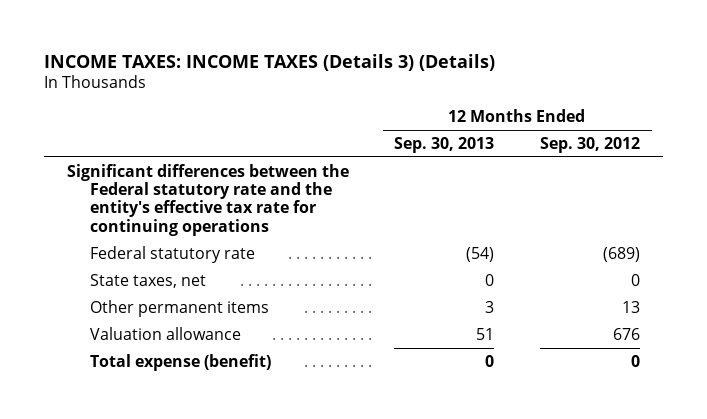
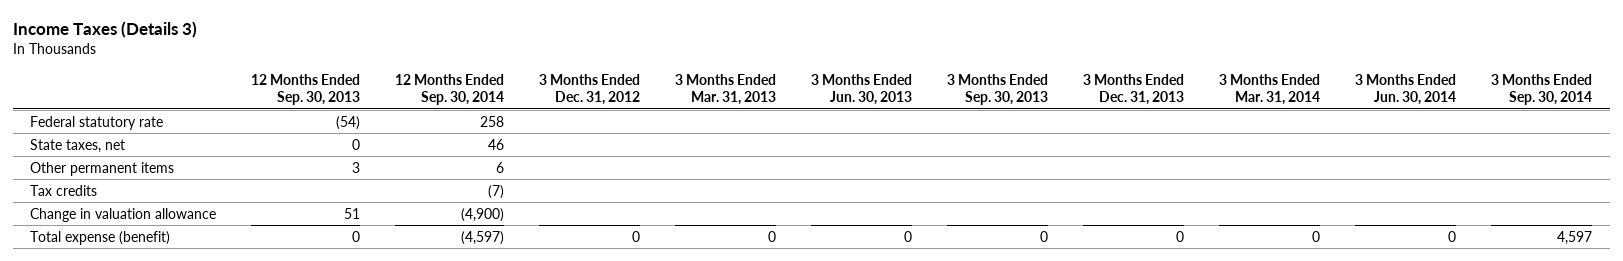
- INCOME TAXES: INCOME TAXES (Details 3) (Details)
+ Income Taxes (Details 3)
- | 12 Months Ended Sep. 30, 2013 | 12 Months Ended Sep. 30, 2012
+ | 12 Months Ended Sep. 30, 2013 | 12 Months Ended Sep. 30, 2014 | 3 Months Ended Dec. 31, 2012 | 3 Months Ended Mar. 31, 2013 | 3 Months Ended Jun. 30, 2013 | 3 Months Ended Sep. 30, 2013 | 3 Months Ended Dec. 31, 2013 | 3 Months Ended Mar. 31, 2014 | 3 Months Ended Jun. 30, 2014 | 3 Months Ended Sep. 30, 2014
- Significant differences between the Federal statutory rate and the entity's effective tax rate for continuing operations
- Valuation allowance | 51 | 676
+ Tax credits | | (7) | | | | | | | |
+ Change in valuation allowance | 51 | (4,900) | | | | | | | |

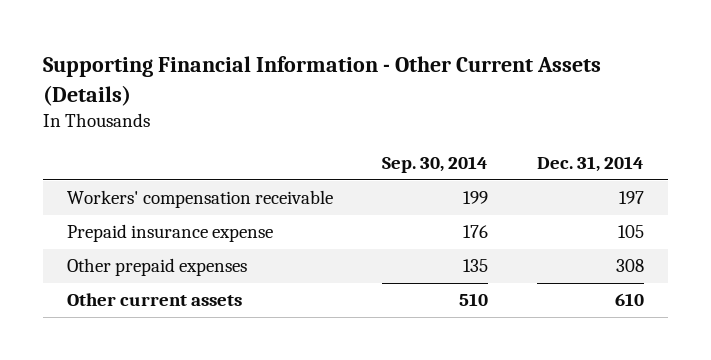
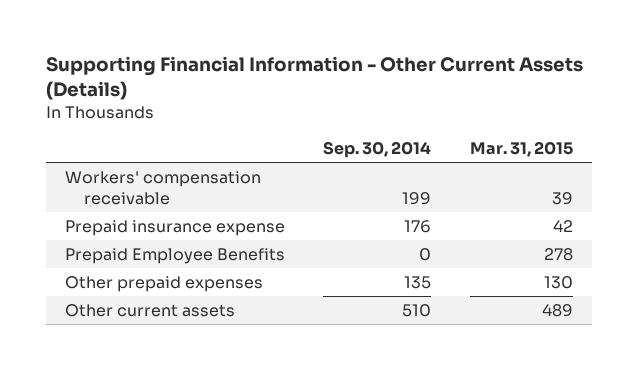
- | Sep. 30, 2014 | Dec. 31, 2014
+ | Sep. 30, 2014 | Mar. 31, 2015
+ Prepaid Employee Benefits | 0 | 278

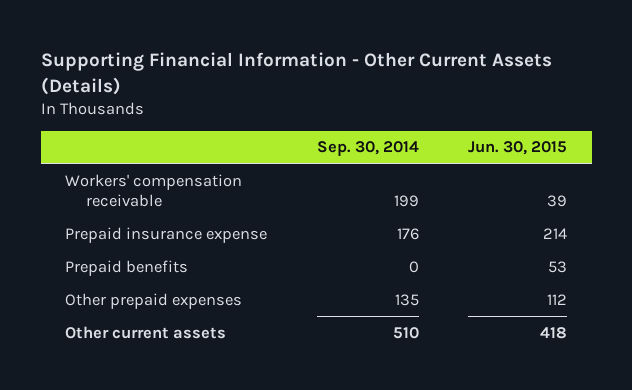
- | Sep. 30, 2014 | Mar. 31, 2015
+ | Sep. 30, 2014 | Jun. 30, 2015
- Prepaid Employee Benefits | 0 | 278
+ Prepaid benefits | 0 | 53

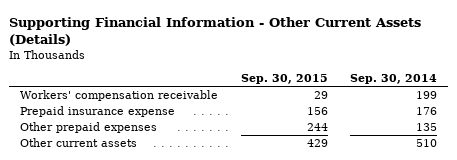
- | Sep. 30, 2014 | Jun. 30, 2015
+ | Sep. 30, 2015 | Sep. 30, 2014
- Prepaid benefits | 0 | 53

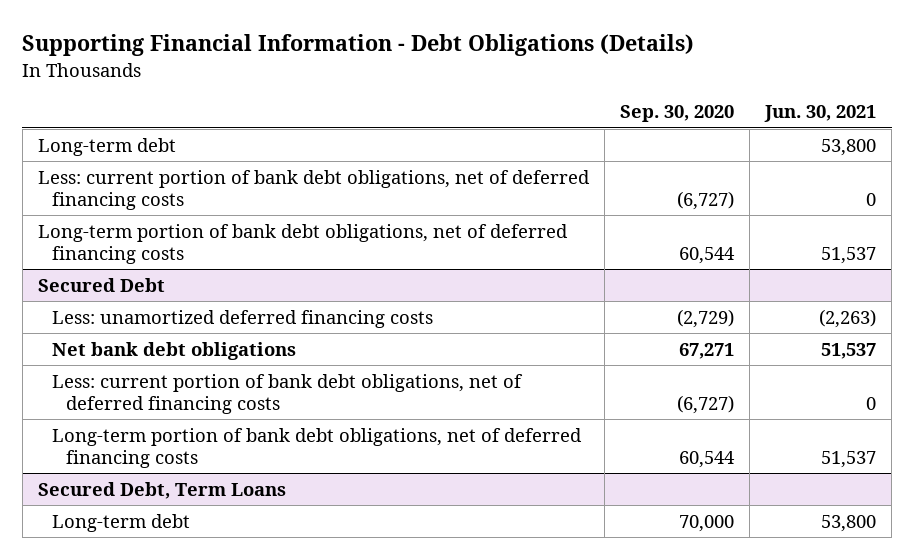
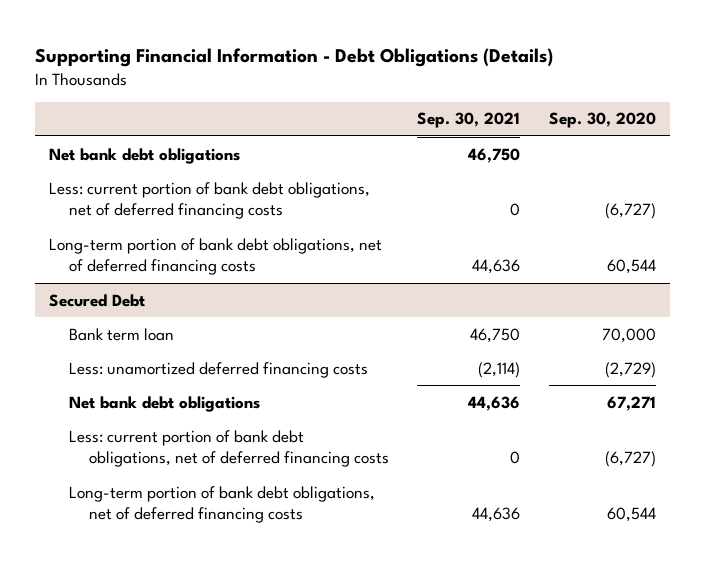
- | Sep. 30, 2020 | Jun. 30, 2021
+ | Sep. 30, 2021 | Sep. 30, 2020
- Long-term debt | | 53,800
+ Net bank debt obligations | 46,750 |
@ Secured Debt
+ Bank term loan | 46,750 | 70,000
- Secured Debt, Term Loans
- Long-term debt | 70,000 | 53,800

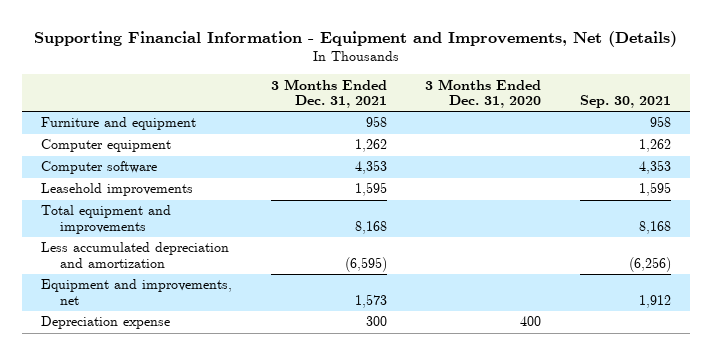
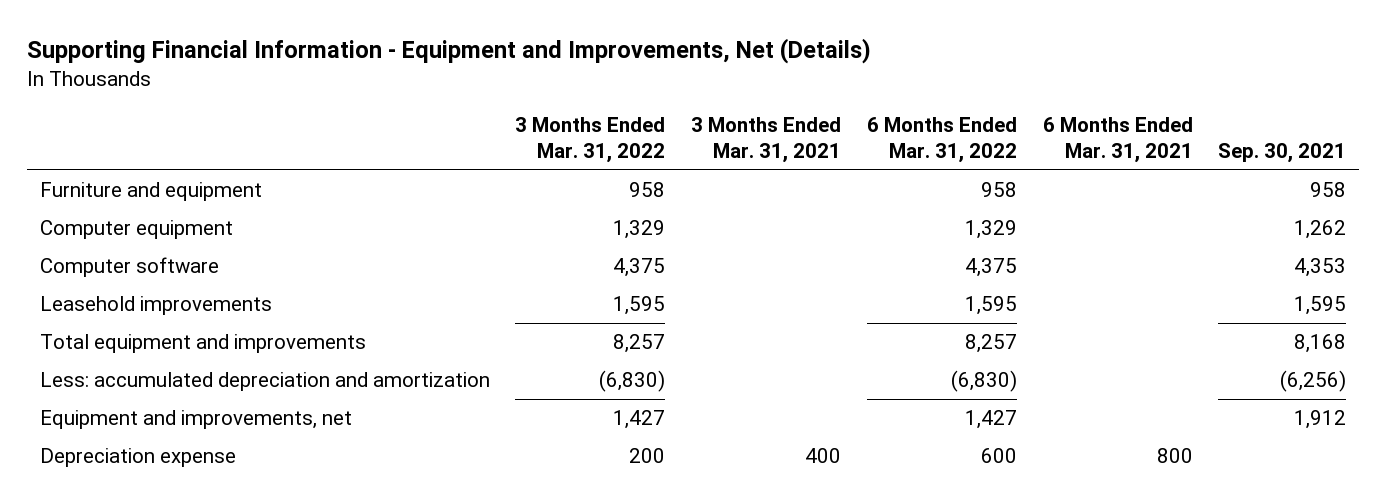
- | 3 Months Ended Dec. 31, 2021 | 3 Months Ended Dec. 31, 2020 | Sep. 30, 2021
+ | 3 Months Ended Mar. 31, 2022 | 3 Months Ended Mar. 31, 2021 | 6 Months Ended Mar. 31, 2022 | 6 Months Ended Mar. 31, 2021 | Sep. 30, 2021
- Less accumulated depreciation and amortization | (6,595) | | (6,256)
+ Less: accumulated depreciation and amortization | (6,830) | | (6,830) | | (6,256)

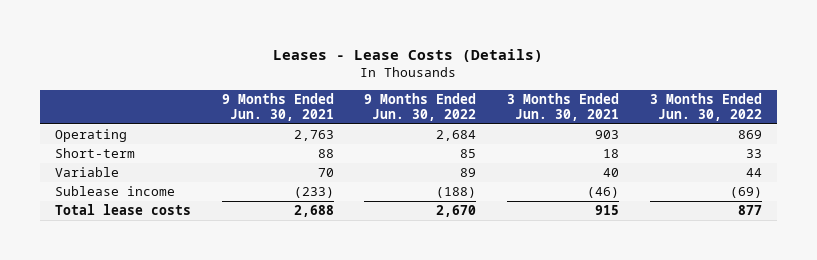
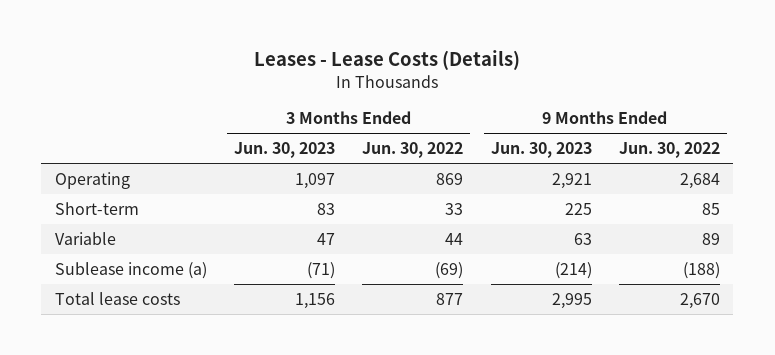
- | 9 Months Ended Jun. 30, 2021 | 9 Months Ended Jun. 30, 2022 | 3 Months Ended Jun. 30, 2021 | 3 Months Ended Jun. 30, 2022
+ | 3 Months Ended Jun. 30, 2023 | 3 Months Ended Jun. 30, 2022 | 9 Months Ended Jun. 30, 2023 | 9 Months Ended Jun. 30, 2022
- Sublease income | (233) | (188) | (46) | (69)
+ Sublease income (a) | (71) | (69) | (214) | (188)

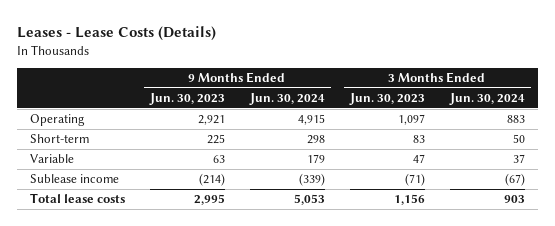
- | 3 Months Ended Jun. 30, 2023 | 3 Months Ended Jun. 30, 2022 | 9 Months Ended Jun. 30, 2023 | 9 Months Ended Jun. 30, 2022
+ | 9 Months Ended Jun. 30, 2023 | 9 Months Ended Jun. 30, 2024 | 3 Months Ended Jun. 30, 2023 | 3 Months Ended Jun. 30, 2024
- Sublease income (a) | (71) | (69) | (214) | (188)
+ Sublease income | (214) | (339) | (71) | (67)

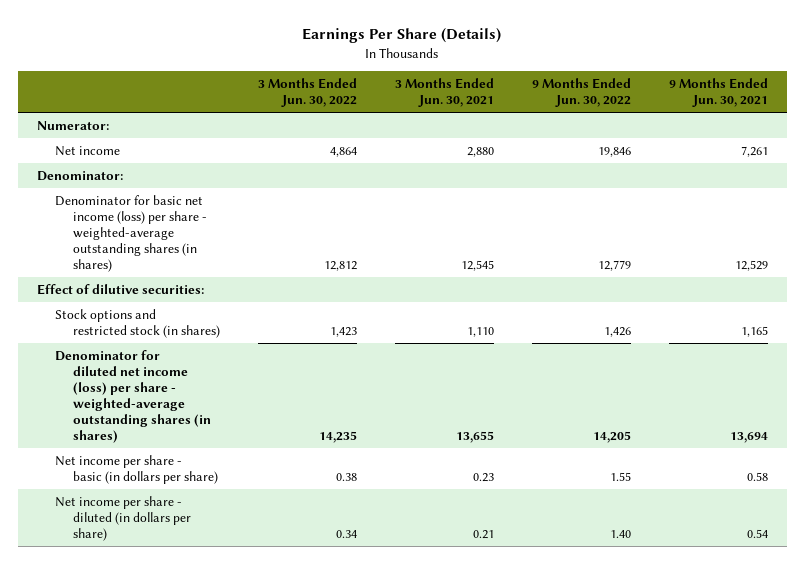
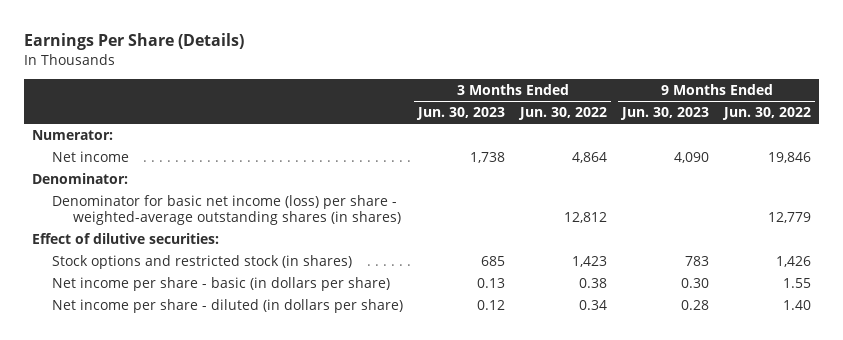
- | 3 Months Ended Jun. 30, 2022 | 3 Months Ended Jun. 30, 2021 | 9 Months Ended Jun. 30, 2022 | 9 Months Ended Jun. 30, 2021
+ | 3 Months Ended Jun. 30, 2023 | 3 Months Ended Jun. 30, 2022 | 9 Months Ended Jun. 30, 2023 | 9 Months Ended Jun. 30, 2022
- Denominator for diluted net income (loss) per share - weighted-average outstanding shares (in shares) | 14,235 | 13,655 | 14,205 | 13,694

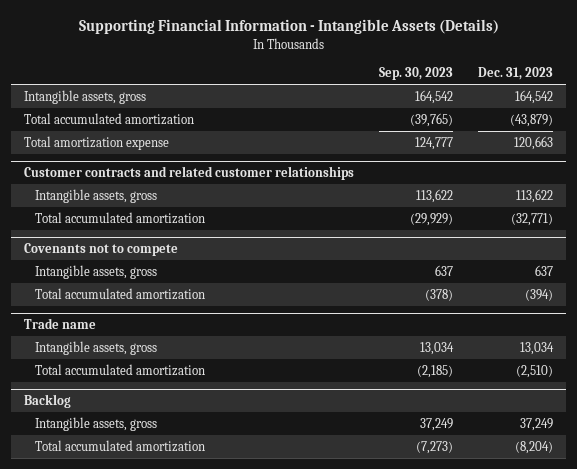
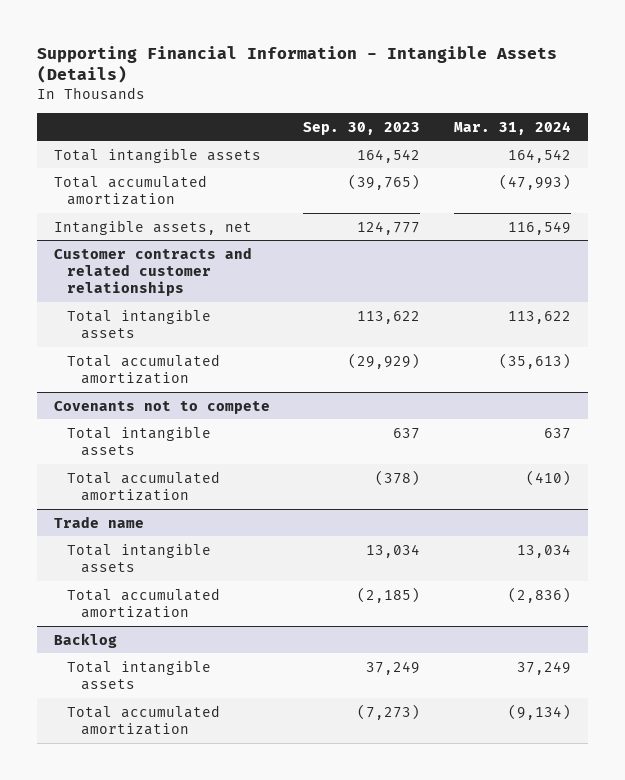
- | Sep. 30, 2023 | Dec. 31, 2023
+ | Sep. 30, 2023 | Mar. 31, 2024
- Intangible assets, gross | 164,542 | 164,542
+ Total intangible assets | 164,542 | 164,542
- Total amortization expense | 124,777 | 120,663
+ Intangible assets, net | 124,777 | 116,549
@ Customer contracts and related customer relationships
- Intangible assets, gross | 113,622 | 113,622
+ Total intangible assets | 113,622 | 113,622
@ Covenants not to compete
- Intangible assets, gross | 637 | 637
+ Total intangible assets | 637 | 637
@ Trade name
- Intangible assets, gross | 13,034 | 13,034
+ Total intangible assets | 13,034 | 13,034
@ Backlog
- Intangible assets, gross | 37,249 | 37,249
+ Total intangible assets | 37,249 | 37,249

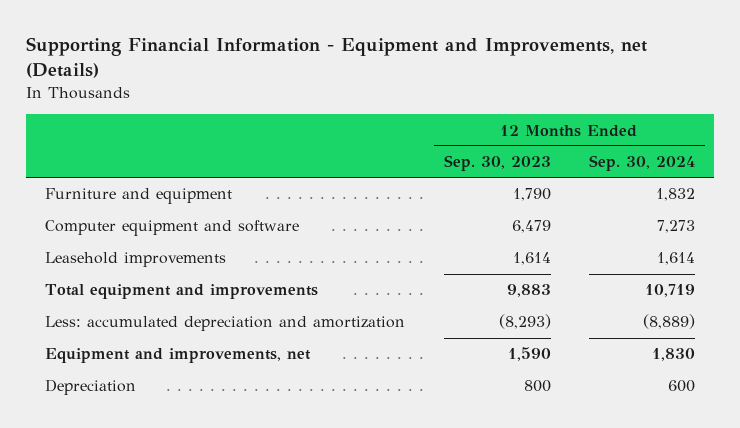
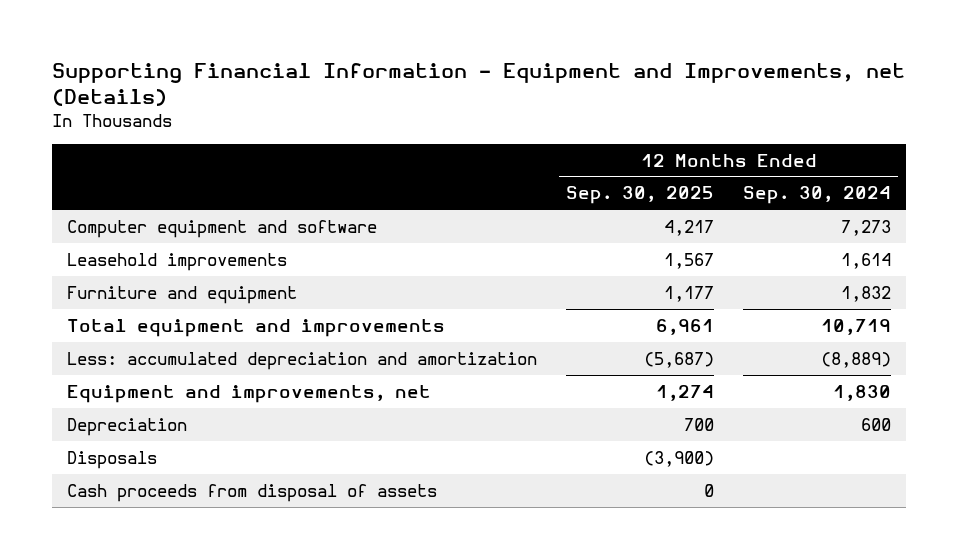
- | 12 Months Ended Sep. 30, 2023 | 12 Months Ended Sep. 30, 2024
+ | 12 Months Ended Sep. 30, 2025 | 12 Months Ended Sep. 30, 2024
moved down: Furniture and equipment | 1,177 | 1,832
+ Disposals | (3,900) |
+ Cash proceeds from disposal of assets | 0 |

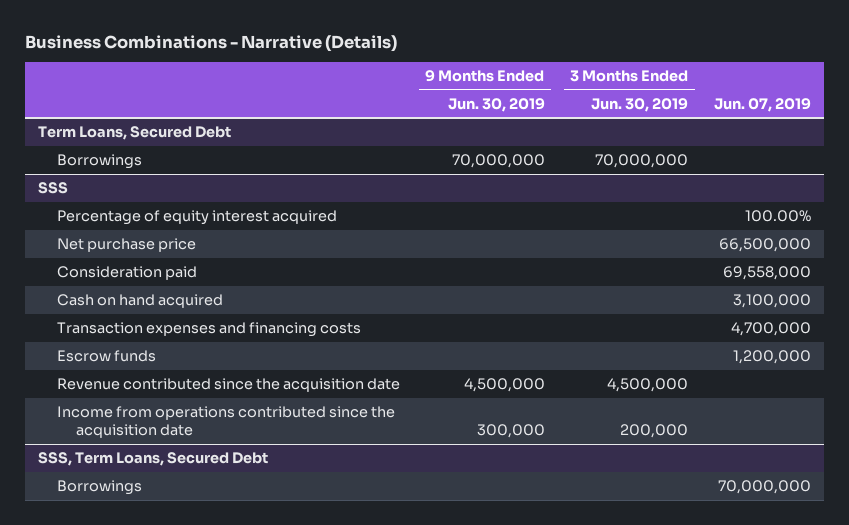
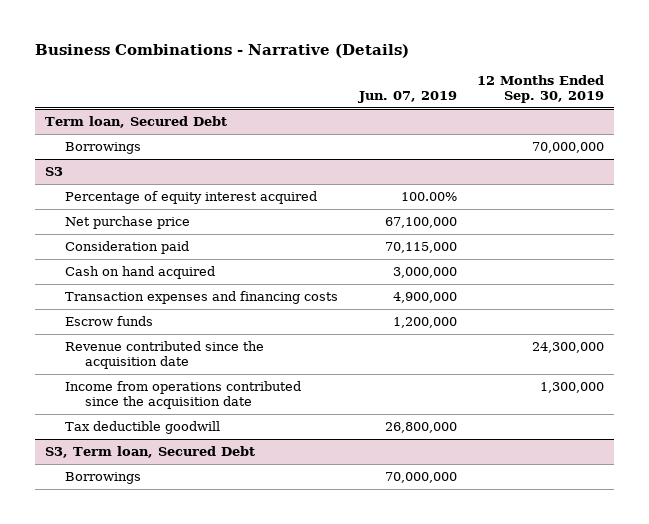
- | 9 Months Ended Jun. 30, 2019 | 3 Months Ended Jun. 30, 2019 | Jun. 07, 2019
+ | Jun. 07, 2019 | 12 Months Ended Sep. 30, 2019
- Term Loans, Secured Debt
+ Term loan, Secured Debt
- SSS
+ S3
- Net purchase price | | | 66,500,000
- Consideration paid | | | 69,558,000
- Cash on hand acquired | | | 3,100,000
- Transaction expenses and financing costs | | | 4,700,000
+ Net purchase price | 67,100,000 |
+ Consideration paid | 70,115,000 |
+ Cash on hand acquired | 3,000,000 |
+ Transaction expenses and financing costs | 4,900,000 |
- SSS, Term Loans, Secured Debt
+ Tax deductible goodwill | 26,800,000 |
+ S3, Term loan, Secured Debt

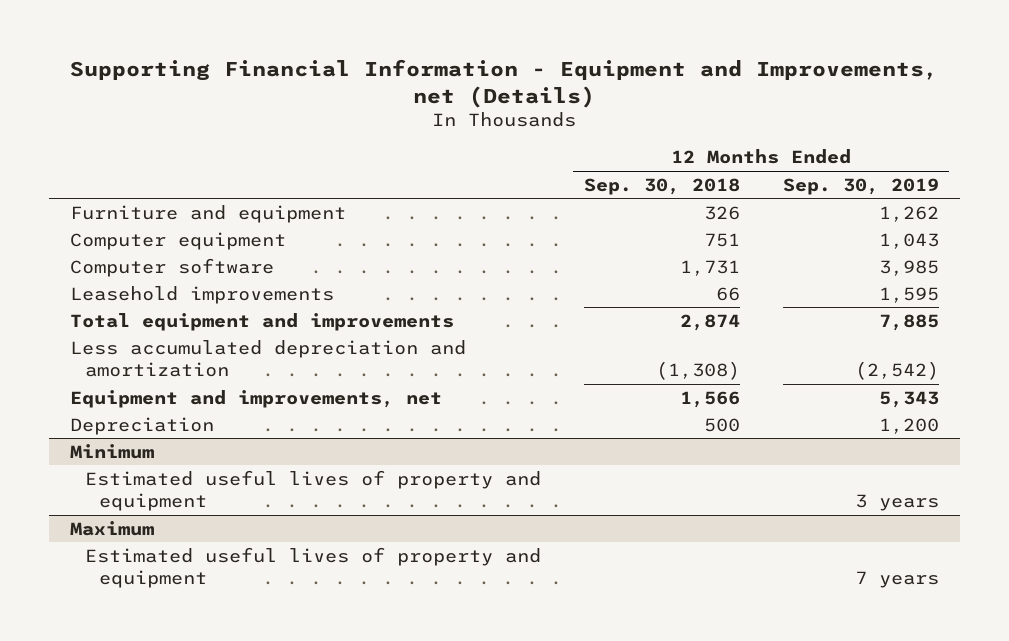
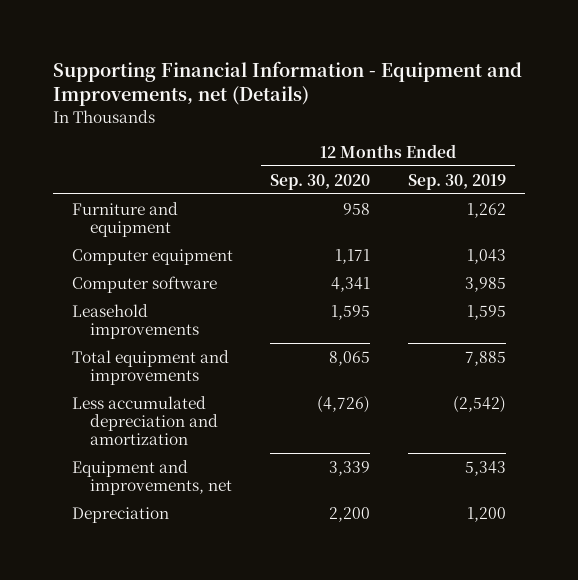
- | 12 Months Ended Sep. 30, 2018 | 12 Months Ended Sep. 30, 2019
+ | 12 Months Ended Sep. 30, 2020 | 12 Months Ended Sep. 30, 2019
- Minimum
- Estimated useful lives of property and equipment | | 3 years
- Maximum
- Estimated useful lives of property and equipment | | 7 years

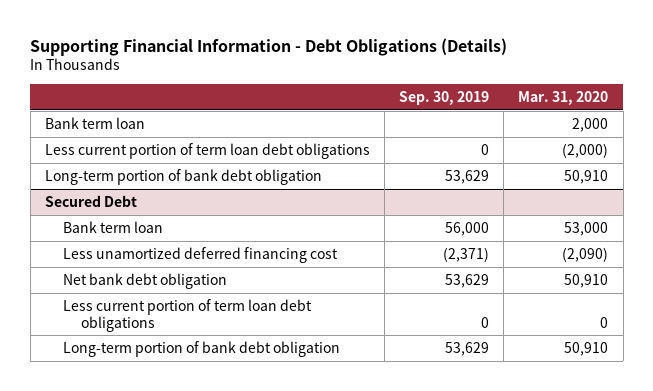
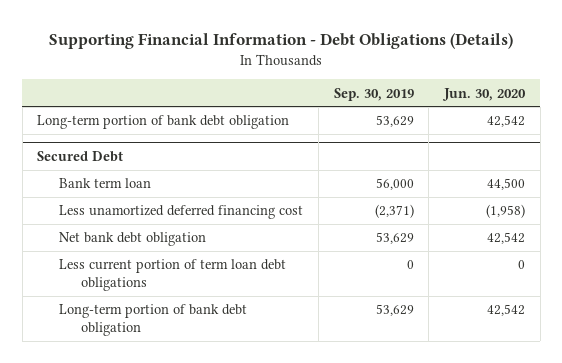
- | Sep. 30, 2019 | Mar. 31, 2020
+ | Sep. 30, 2019 | Jun. 30, 2020
- Bank term loan | | 2,000
- Less current portion of term loan debt obligations | 0 | (2,000)

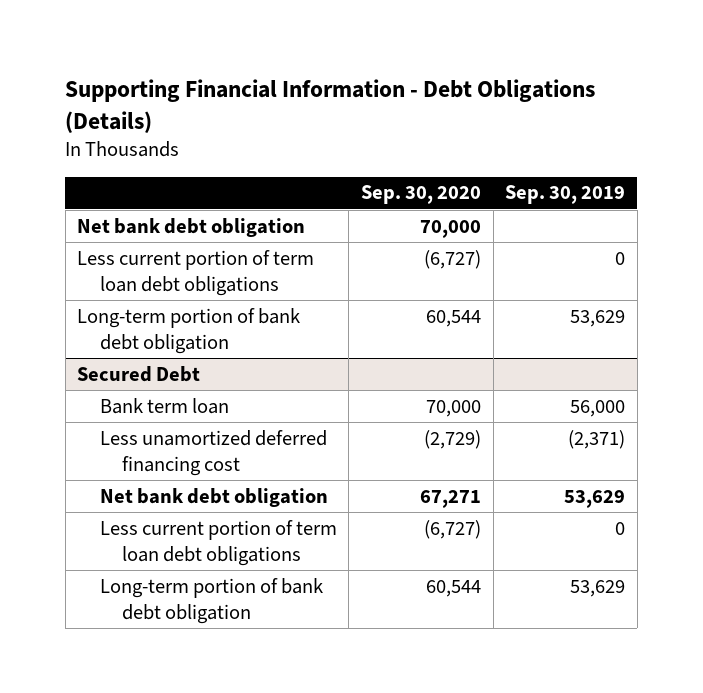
- | Sep. 30, 2019 | Jun. 30, 2020
+ | Sep. 30, 2020 | Sep. 30, 2019
+ Net bank debt obligation | 70,000 |
+ Less current portion of term loan debt obligations | (6,727) | 0

